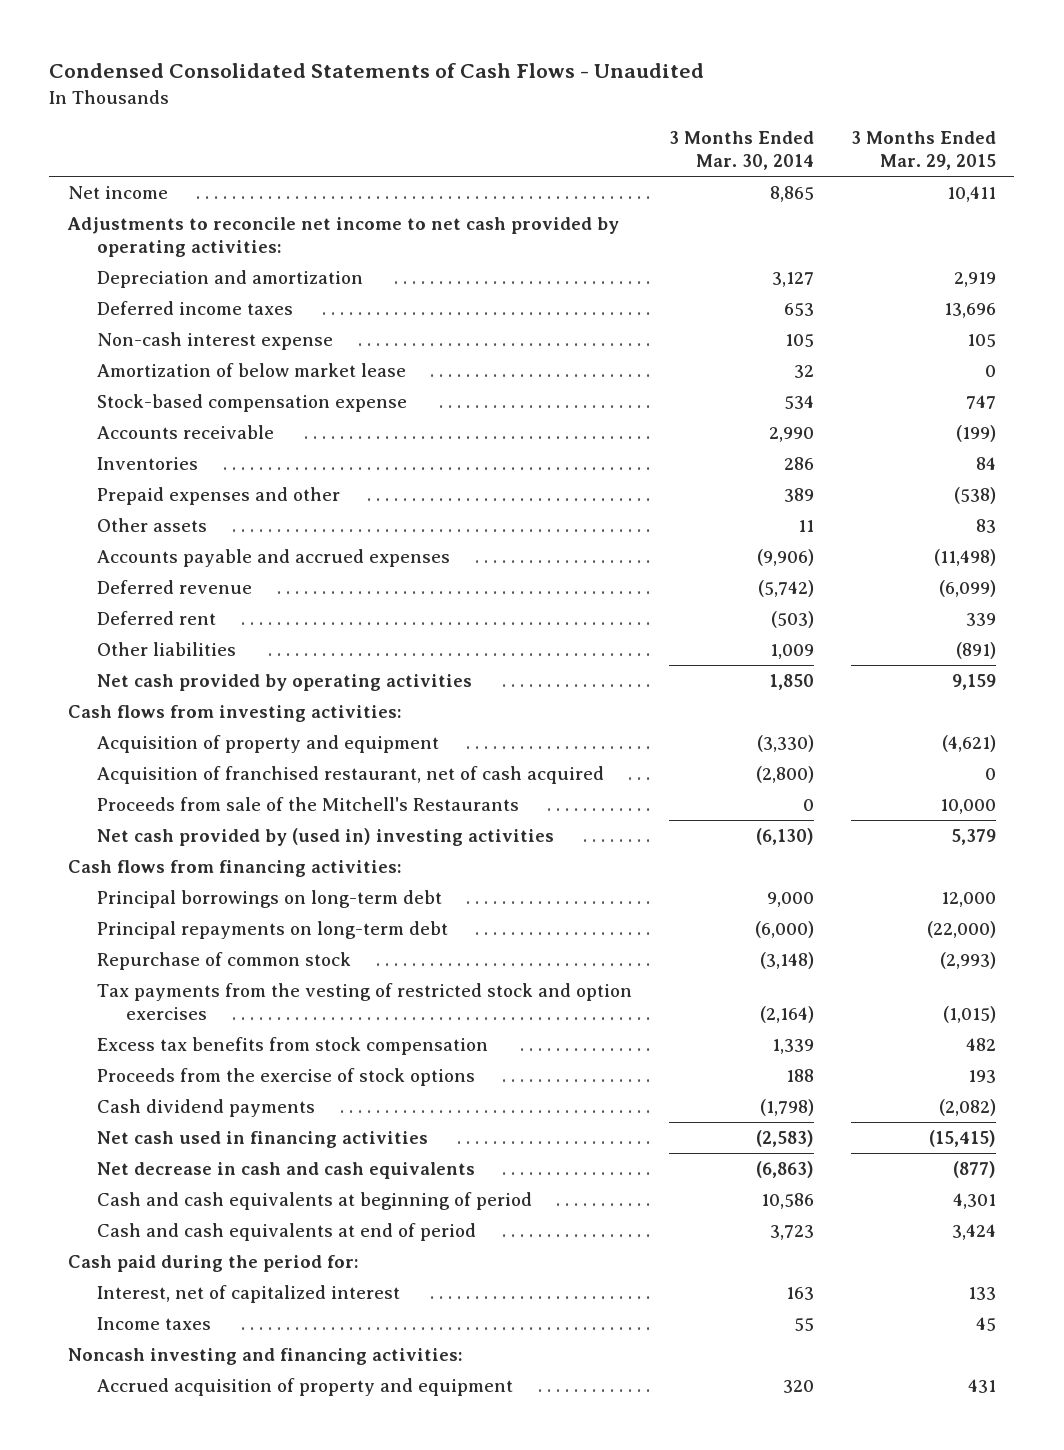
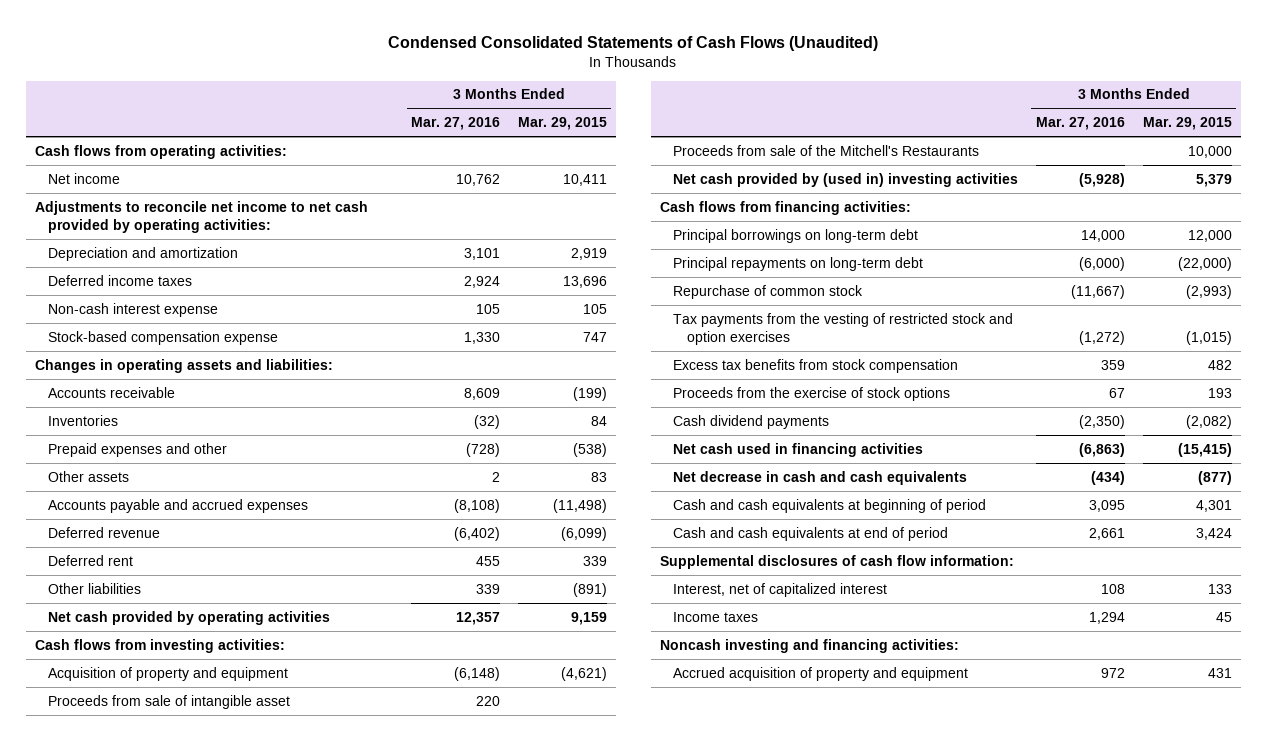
- Condensed Consolidated Statements of Cash Flows - Unaudited
+ Condensed Consolidated Statements of Cash Flows (Unaudited)
- | 3 Months Ended Mar. 30, 2014 | 3 Months Ended Mar. 29, 2015
+ | 3 Months Ended Mar. 27, 2016 | 3 Months Ended Mar. 29, 2015
+ Cash flows from operating activities:
- Amortization of below market lease | 32 | 0
+ Changes in operating assets and liabilities:
- Acquisition of franchised restaurant, net of cash acquired | (2,800) | 0
+ Proceeds from sale of intangible asset | 220 |
- Cash paid during the period for:
+ Supplemental disclosures of cash flow information:

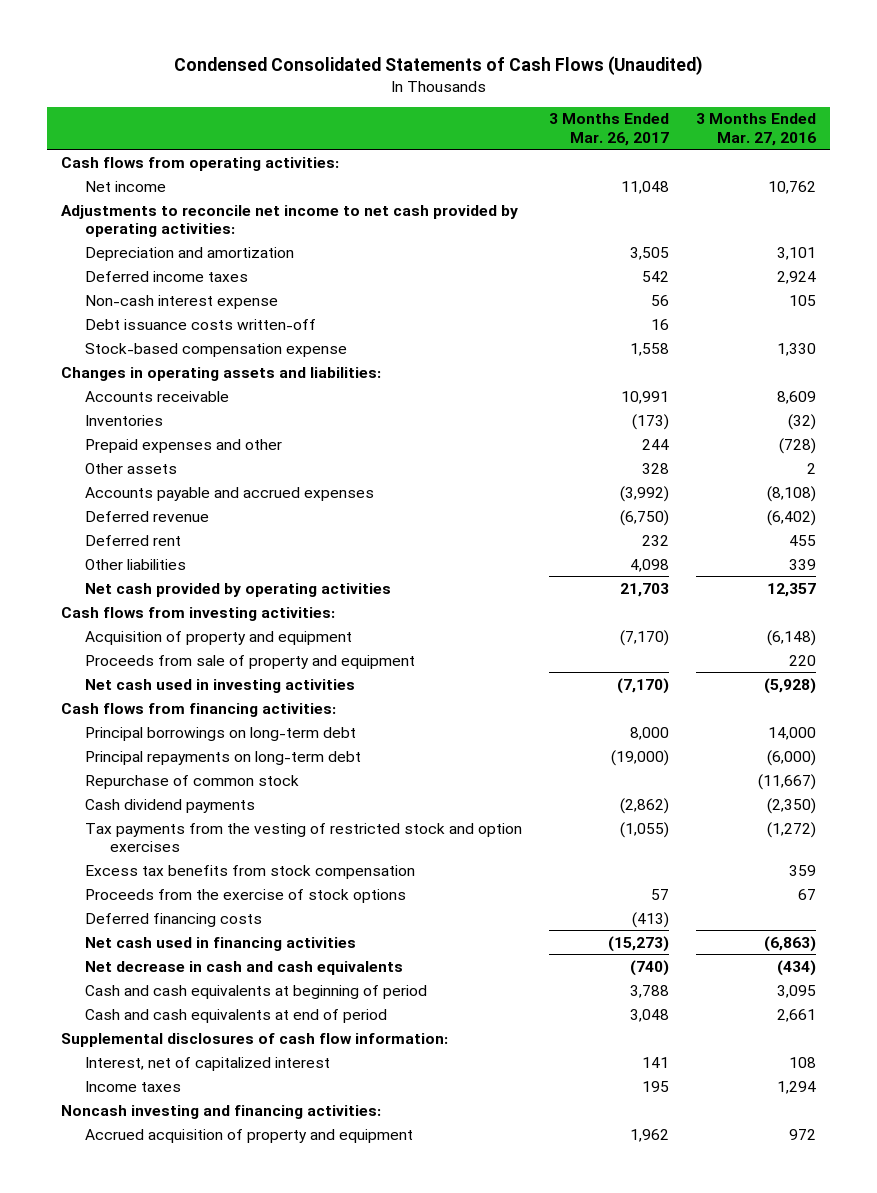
- | 3 Months Ended Mar. 27, 2016 | 3 Months Ended Mar. 29, 2015
+ | 3 Months Ended Mar. 26, 2017 | 3 Months Ended Mar. 27, 2016
+ Debt issuance costs written-off | 16 |
- Proceeds from sale of intangible asset | 220 |
- Proceeds from sale of the Mitchell's Restaurants | | 10,000
- Net cash provided by (used in) investing activities | (5,928) | 5,379
+ Proceeds from sale of property and equipment | | 220
+ Net cash used in investing activities | (7,170) | (5,928)
moved up: Cash dividend payments | (2,862) | (2,350)
+ Deferred financing costs | (413) |

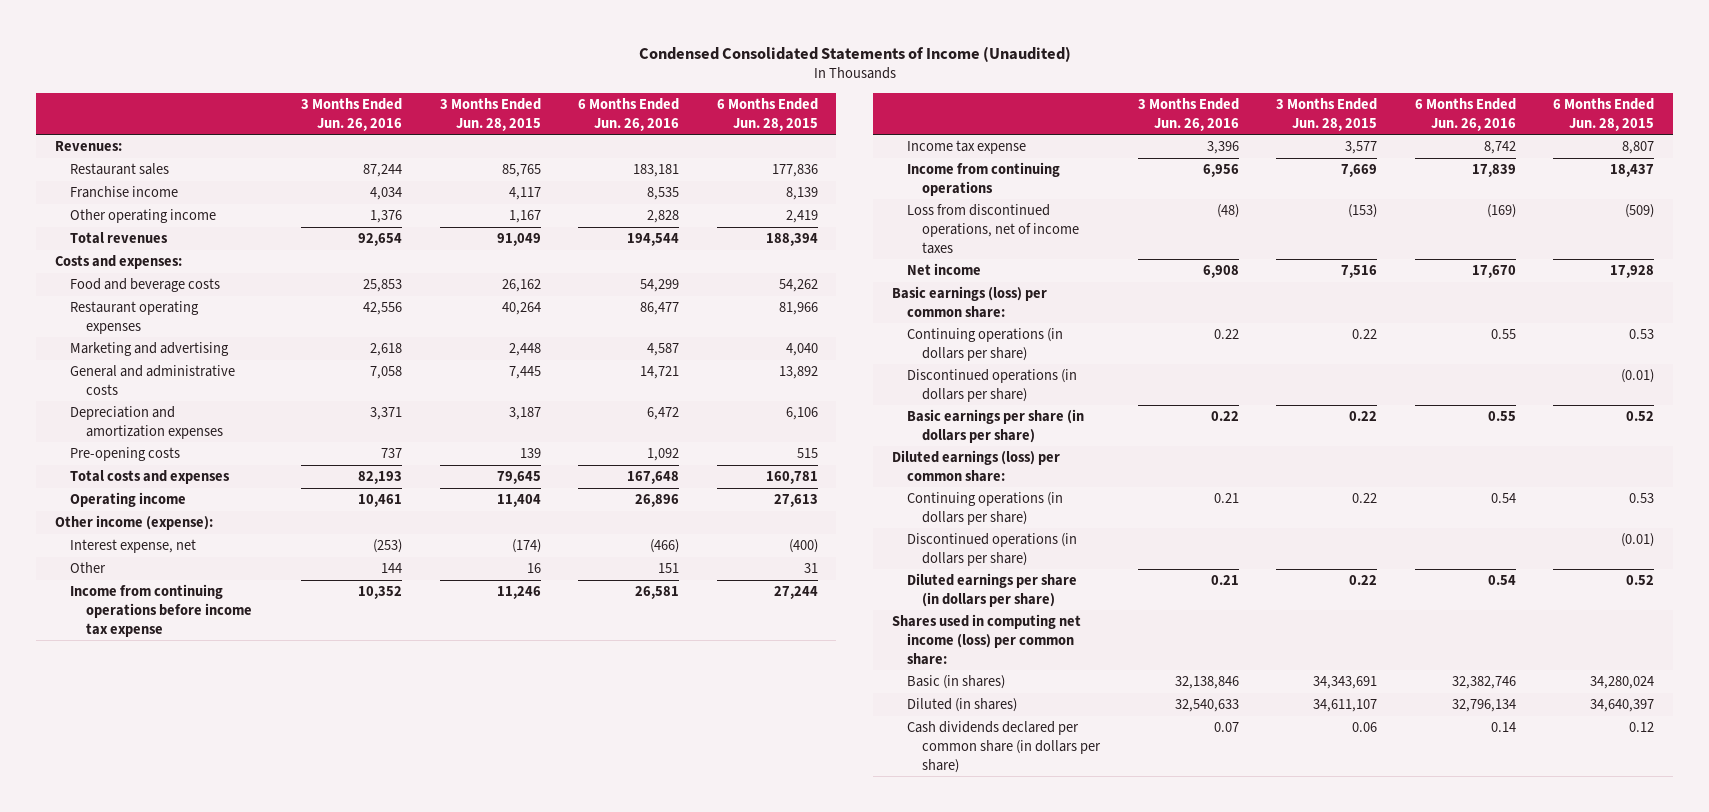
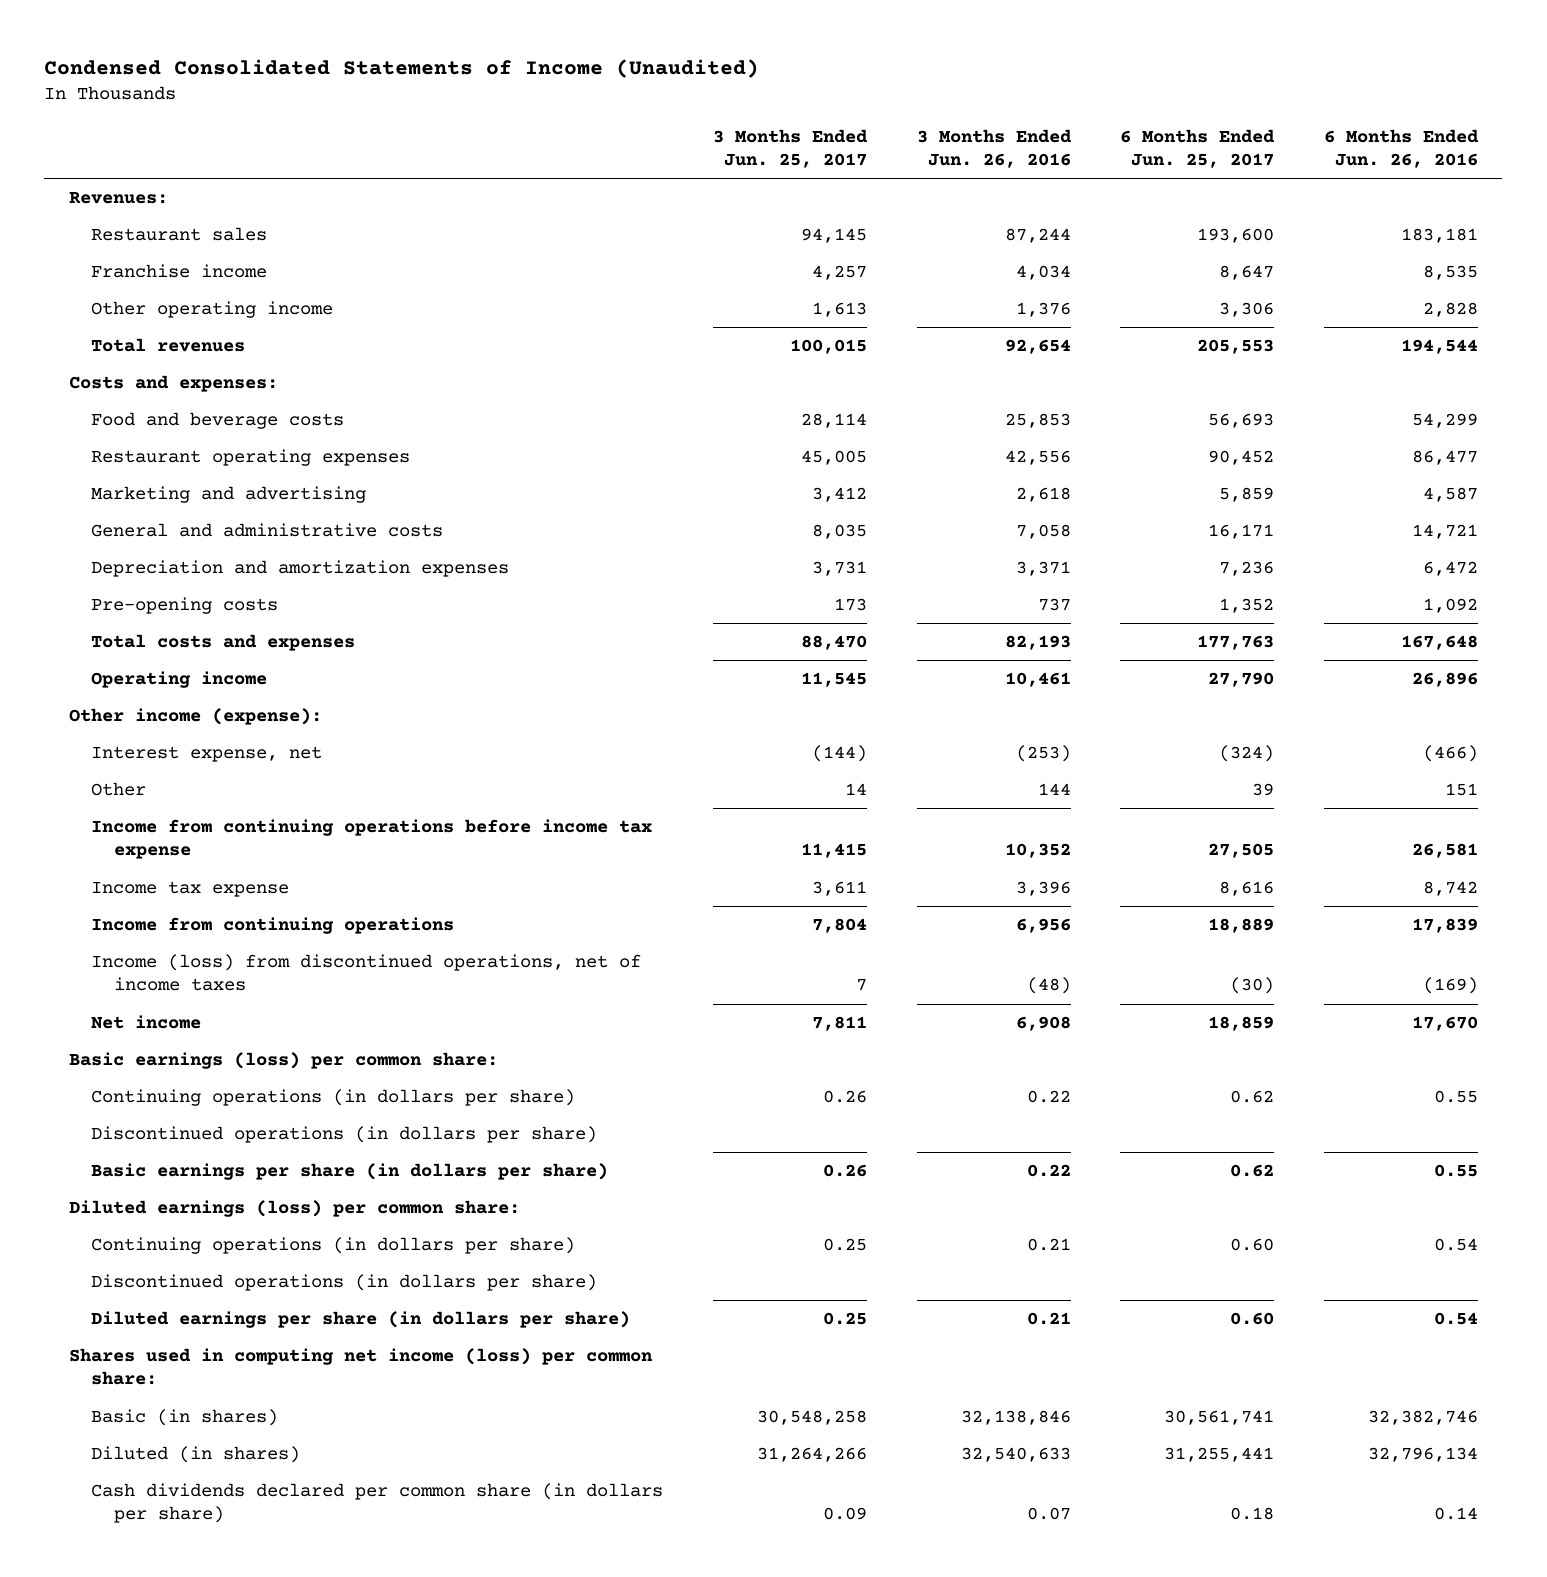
- | 3 Months Ended Jun. 26, 2016 | 3 Months Ended Jun. 28, 2015 | 6 Months Ended Jun. 26, 2016 | 6 Months Ended Jun. 28, 2015
+ | 3 Months Ended Jun. 25, 2017 | 3 Months Ended Jun. 26, 2016 | 6 Months Ended Jun. 25, 2017 | 6 Months Ended Jun. 26, 2016
- Loss from discontinued operations, net of income taxes | (48) | (153) | (169) | (509)
+ Income (loss) from discontinued operations, net of income taxes | 7 | (48) | (30) | (169)

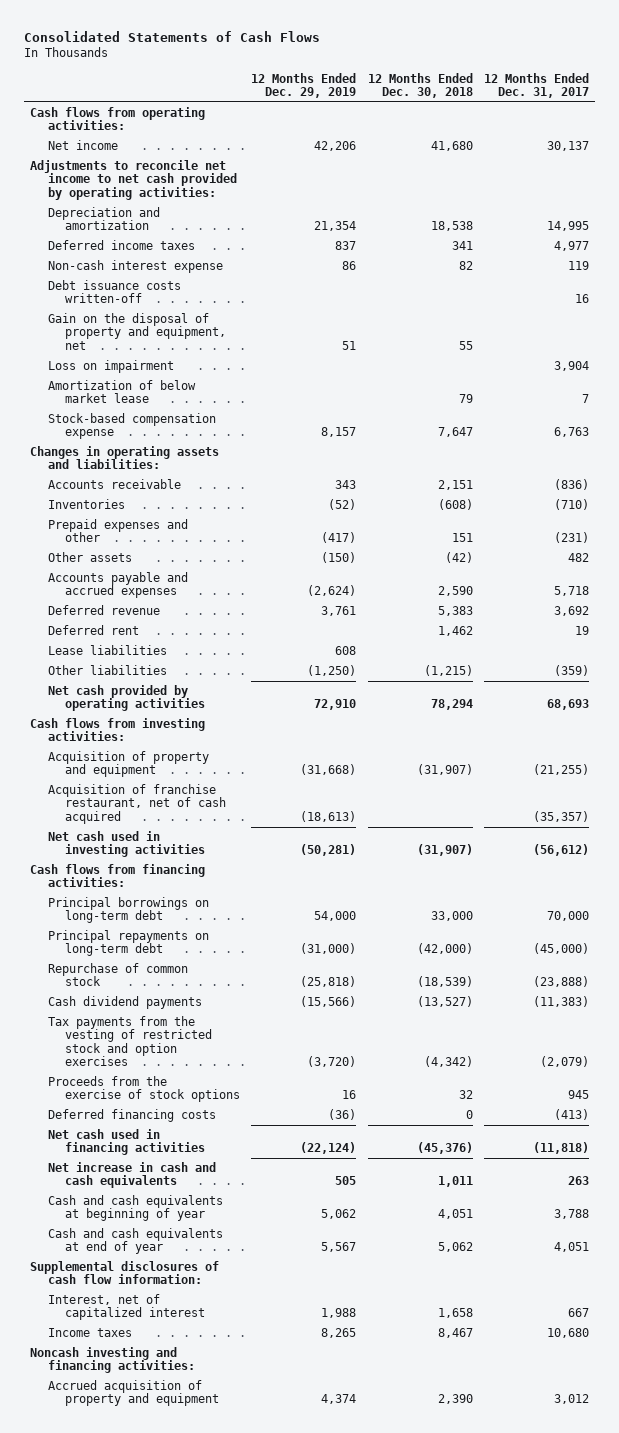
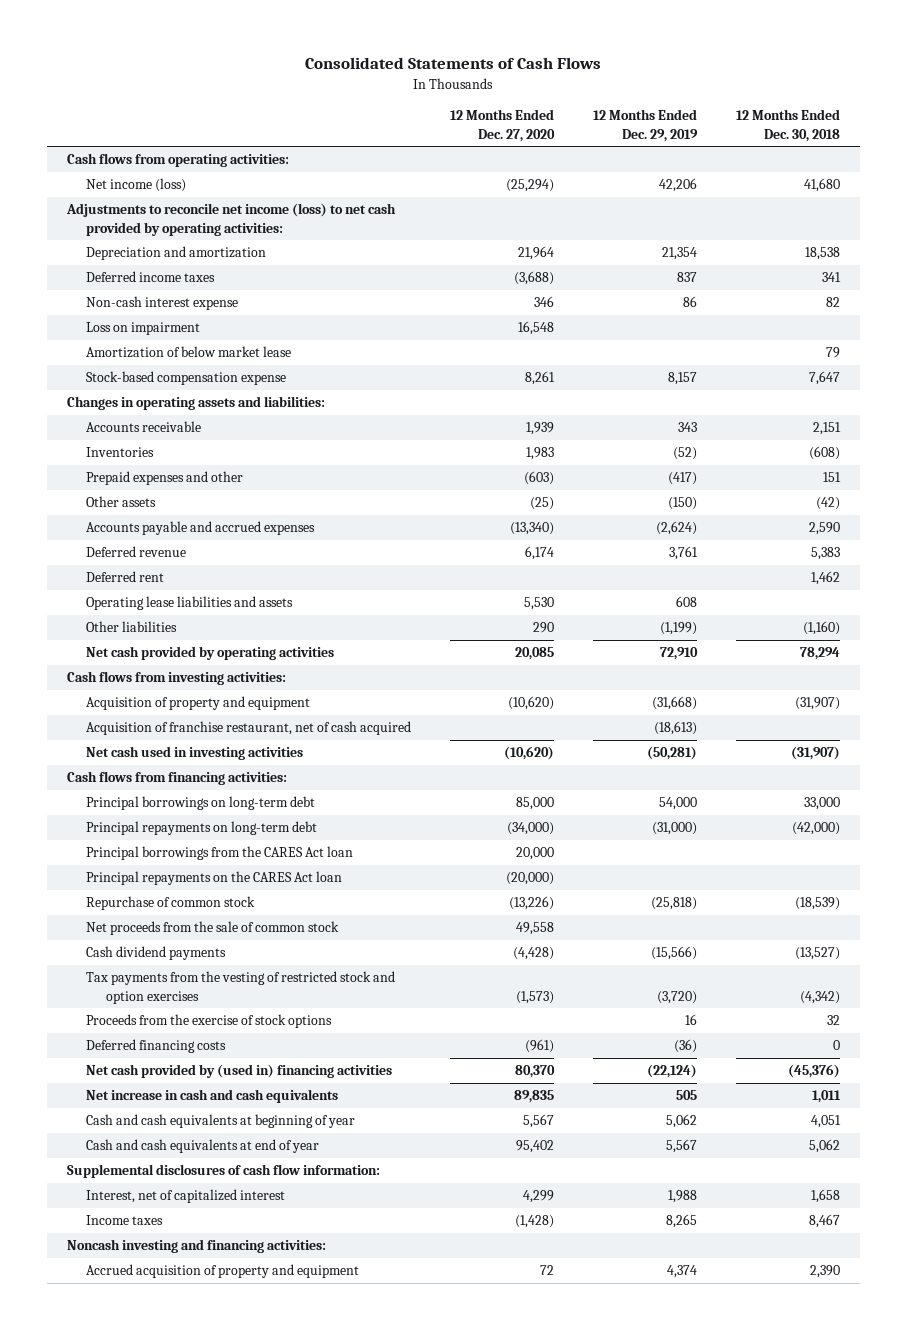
- | 12 Months Ended Dec. 29, 2019 | 12 Months Ended Dec. 30, 2018 | 12 Months Ended Dec. 31, 2017
+ | 12 Months Ended Dec. 27, 2020 | 12 Months Ended Dec. 29, 2019 | 12 Months Ended Dec. 30, 2018
- Net income | 42,206 | 41,680 | 30,137
- Adjustments to reconcile net income to net cash provided by operating activities:
+ Net income (loss) | (25,294) | 42,206 | 41,680
+ Adjustments to reconcile net income (loss) to net cash provided by operating activities:
- Debt issuance costs written-off | | | 16
- Gain on the disposal of property and equipment, net | 51 | 55 |
- Lease liabilities | 608 | |
- Other liabilities | (1,250) | (1,215) | (359)
+ Operating lease liabilities and assets | 5,530 | 608 |
+ Other liabilities | 290 | (1,199) | (1,160)
+ Principal borrowings from the CARES Act loan | 20,000 | |
+ Principal repayments on the CARES Act loan | (20,000) | |
+ Net proceeds from the sale of common stock | 49,558 | |
- Net cash used in financing activities | (22,124) | (45,376) | (11,818)
+ Net cash provided by (used in) financing activities | 80,370 | (22,124) | (45,376)

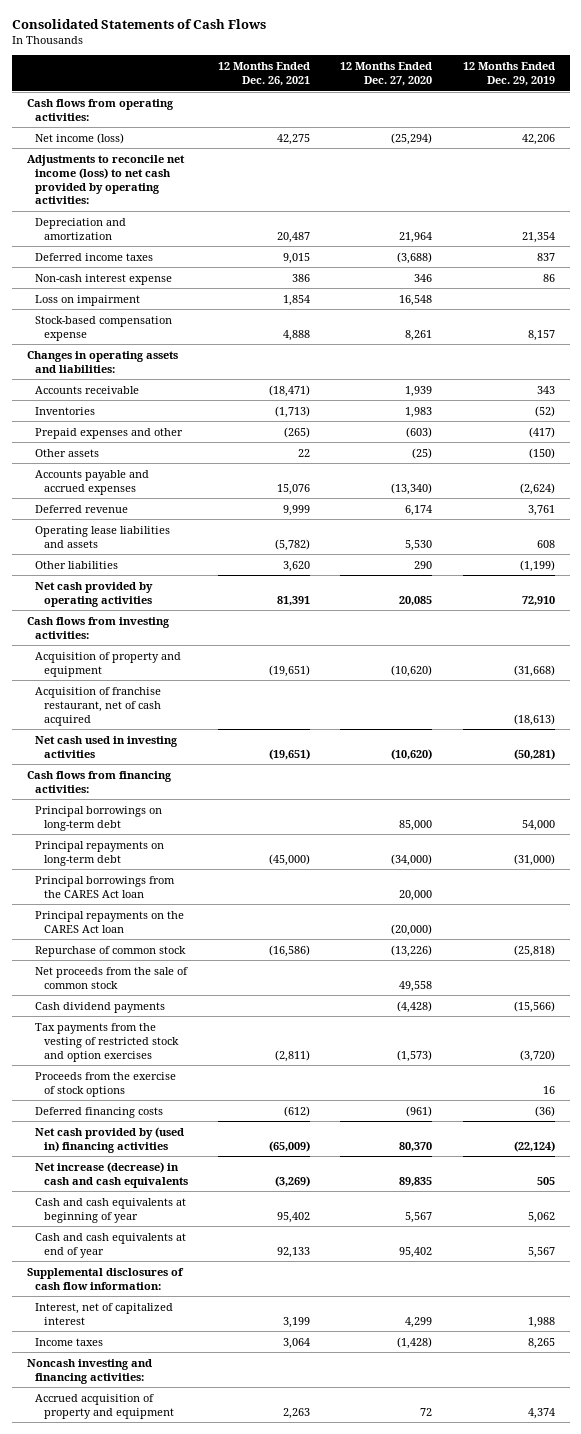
- | 12 Months Ended Dec. 27, 2020 | 12 Months Ended Dec. 29, 2019 | 12 Months Ended Dec. 30, 2018
+ | 12 Months Ended Dec. 26, 2021 | 12 Months Ended Dec. 27, 2020 | 12 Months Ended Dec. 29, 2019
- Amortization of below market lease | | | 79
- Deferred rent | | | 1,462
- Net increase in cash and cash equivalents | 89,835 | 505 | 1,011
+ Net increase (decrease) in cash and cash equivalents | (3,269) | 89,835 | 505

